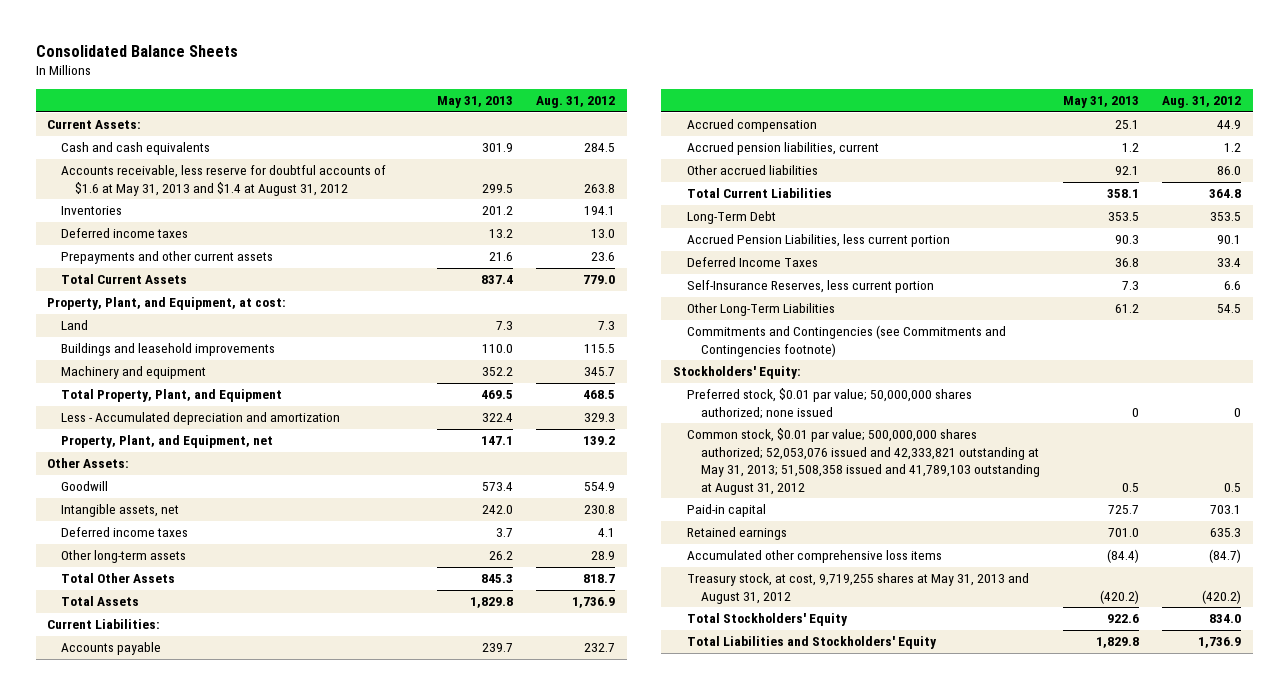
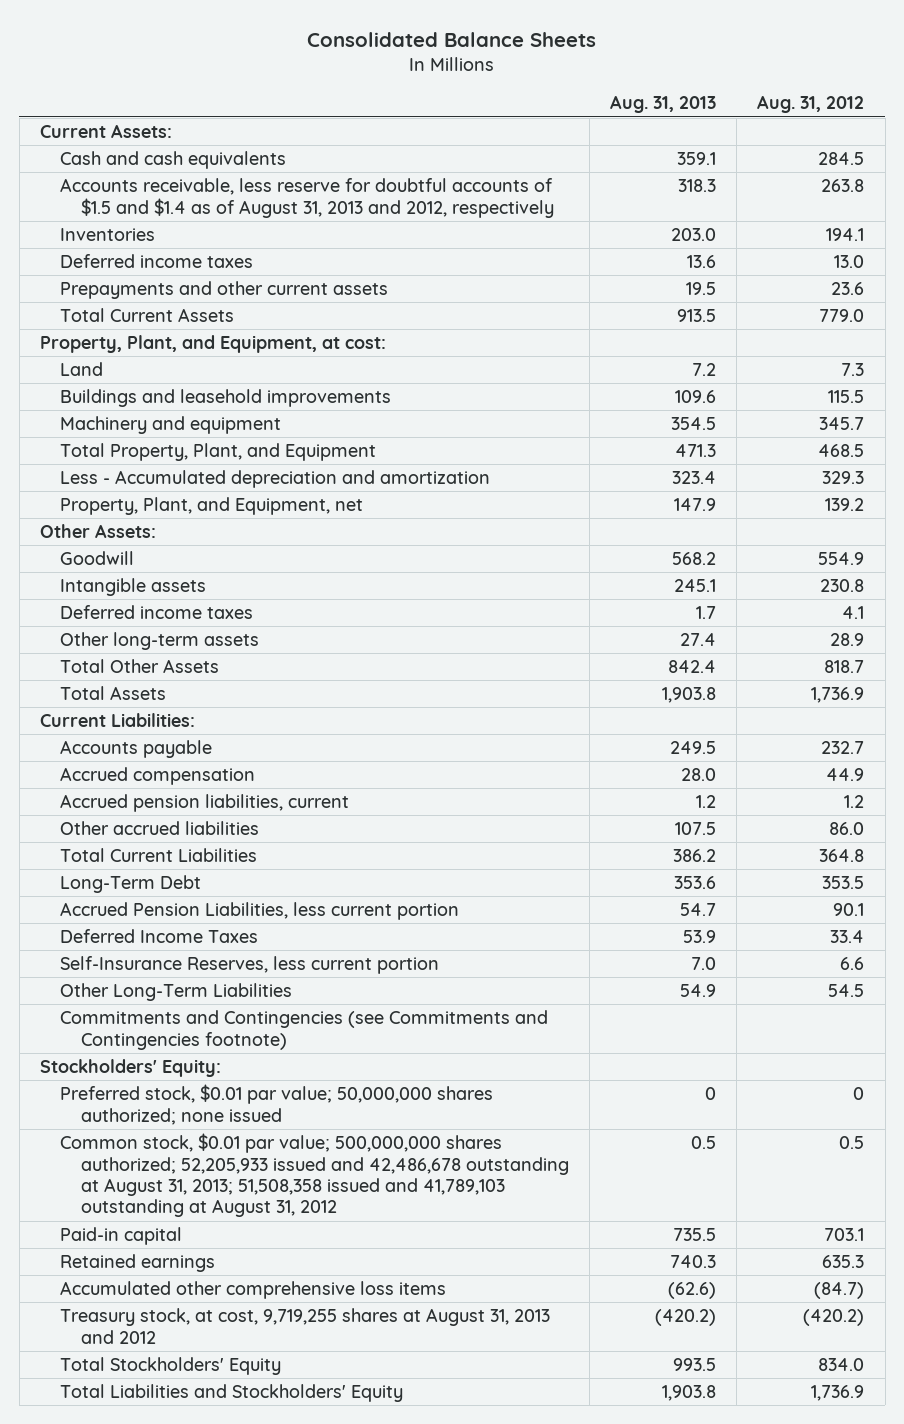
- | May 31, 2013 | Aug. 31, 2012
+ | Aug. 31, 2013 | Aug. 31, 2012
- Accounts receivable, less reserve for doubtful accounts of $1.6 at May 31, 2013 and $1.4 at August 31, 2012 | 299.5 | 263.8
+ Accounts receivable, less reserve for doubtful accounts of $1.5 and $1.4 as of August 31, 2013 and 2012, respectively | 318.3 | 263.8
- Intangible assets, net | 242.0 | 230.8
+ Intangible assets | 245.1 | 230.8
- Common stock, $0.01 par value; 500,000,000 shares authorized; 52,053,076 issued and 42,333,821 outstanding at May 31, 2013; 51,508,358 issued and 41,789,103 outstanding at August 31, 2012 | 0.5 | 0.5
+ Common stock, $0.01 par value; 500,000,000 shares authorized; 52,205,933 issued and 42,486,678 outstanding at August 31, 2013; 51,508,358 issued and 41,789,103 outstanding at August 31, 2012 | 0.5 | 0.5
- Treasury stock, at cost, 9,719,255 shares at May 31, 2013 and August 31, 2012 | (420.2) | (420.2)
+ Treasury stock, at cost, 9,719,255 shares at August 31, 2013 and 2012 | (420.2) | (420.2)

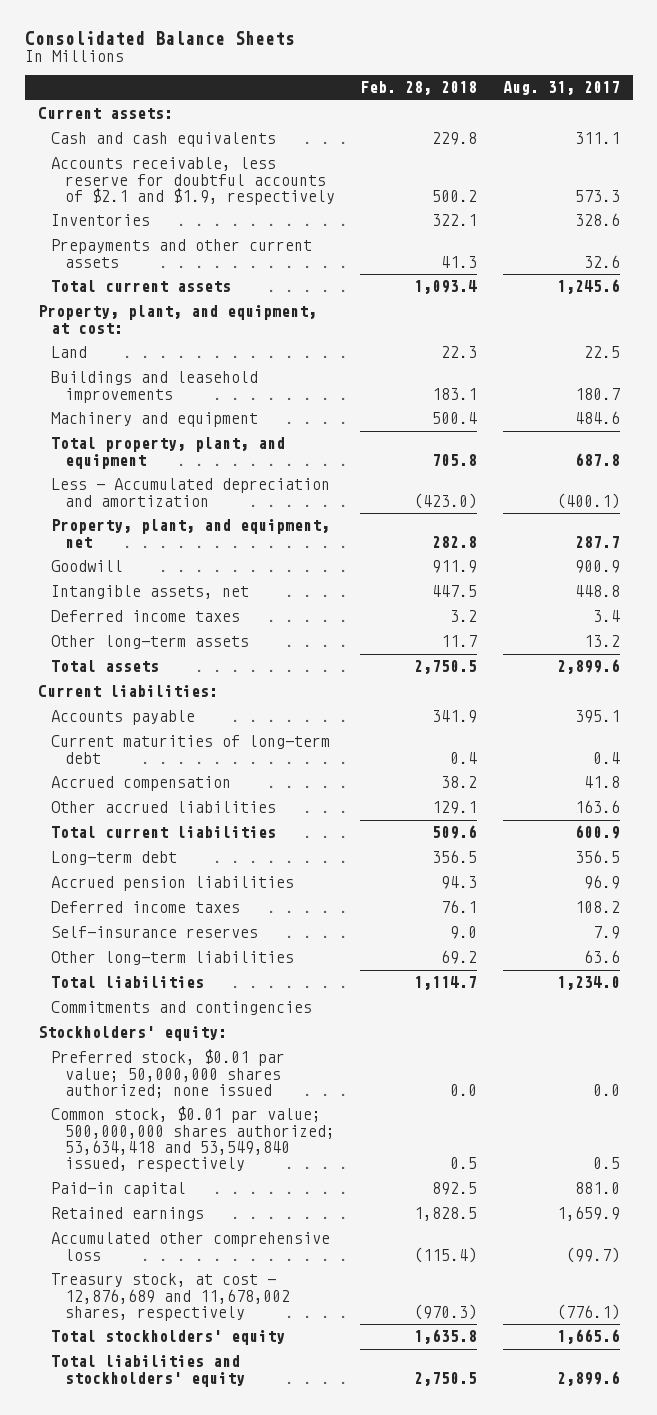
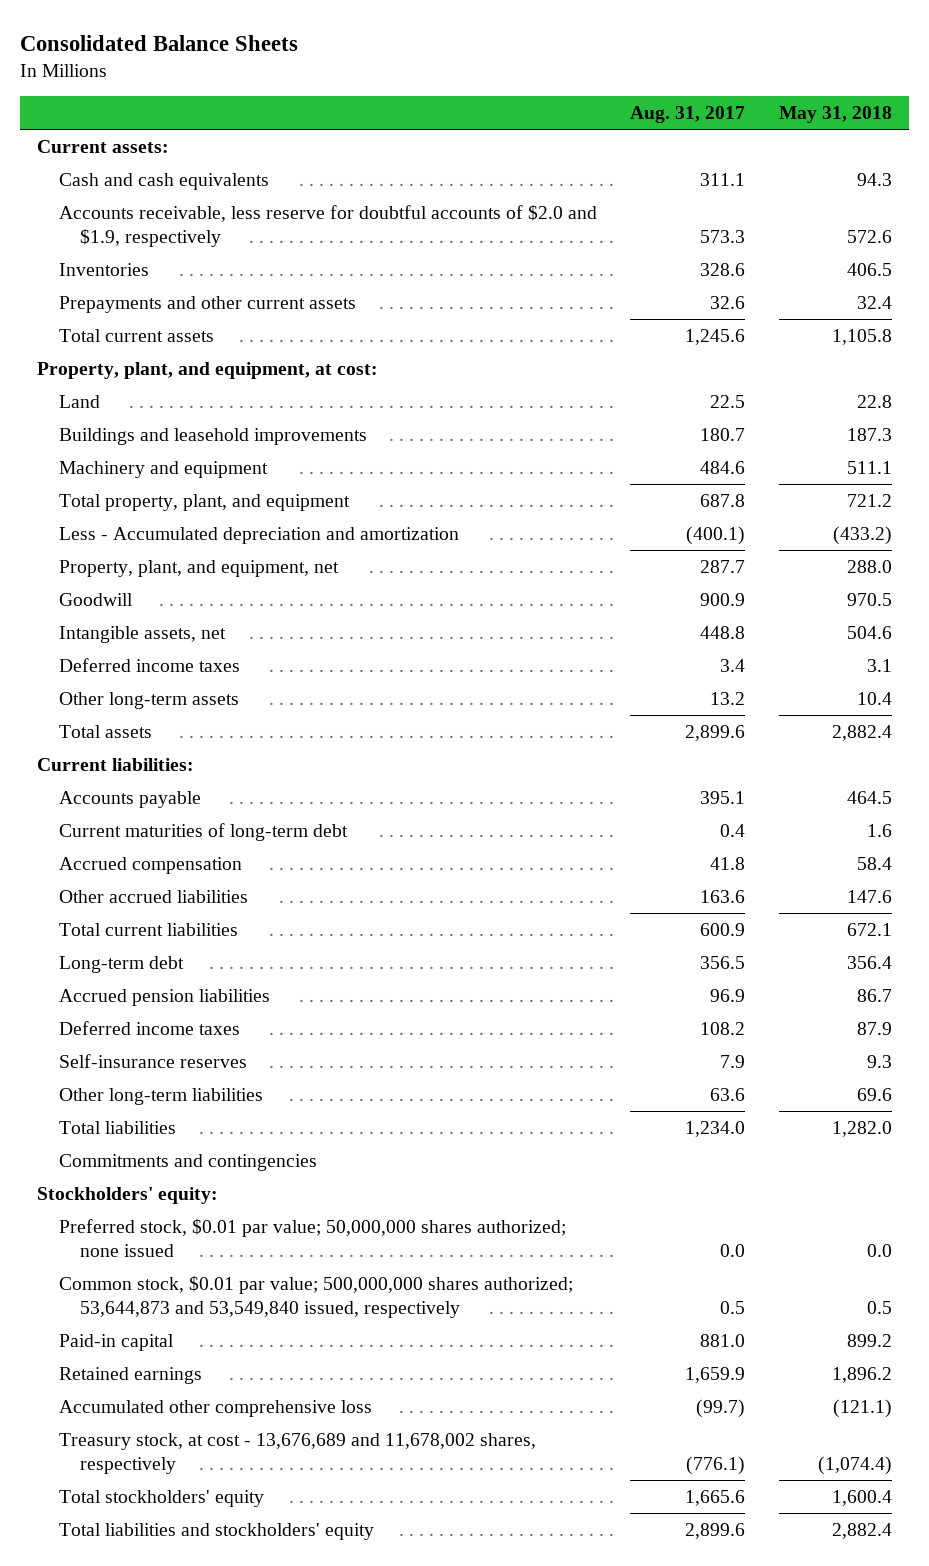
- | Feb. 28, 2018 | Aug. 31, 2017
+ | Aug. 31, 2017 | May 31, 2018
- Accounts receivable, less reserve for doubtful accounts of $2.1 and $1.9, respectively | 500.2 | 573.3
+ Accounts receivable, less reserve for doubtful accounts of $2.0 and $1.9, respectively | 573.3 | 572.6
- Common stock, $0.01 par value; 500,000,000 shares authorized; 53,634,418 and 53,549,840 issued, respectively | 0.5 | 0.5
+ Common stock, $0.01 par value; 500,000,000 shares authorized; 53,644,873 and 53,549,840 issued, respectively | 0.5 | 0.5
- Treasury stock, at cost - 12,876,689 and 11,678,002 shares, respectively | (970.3) | (776.1)
+ Treasury stock, at cost - 13,676,689 and 11,678,002 shares, respectively | (776.1) | (1,074.4)

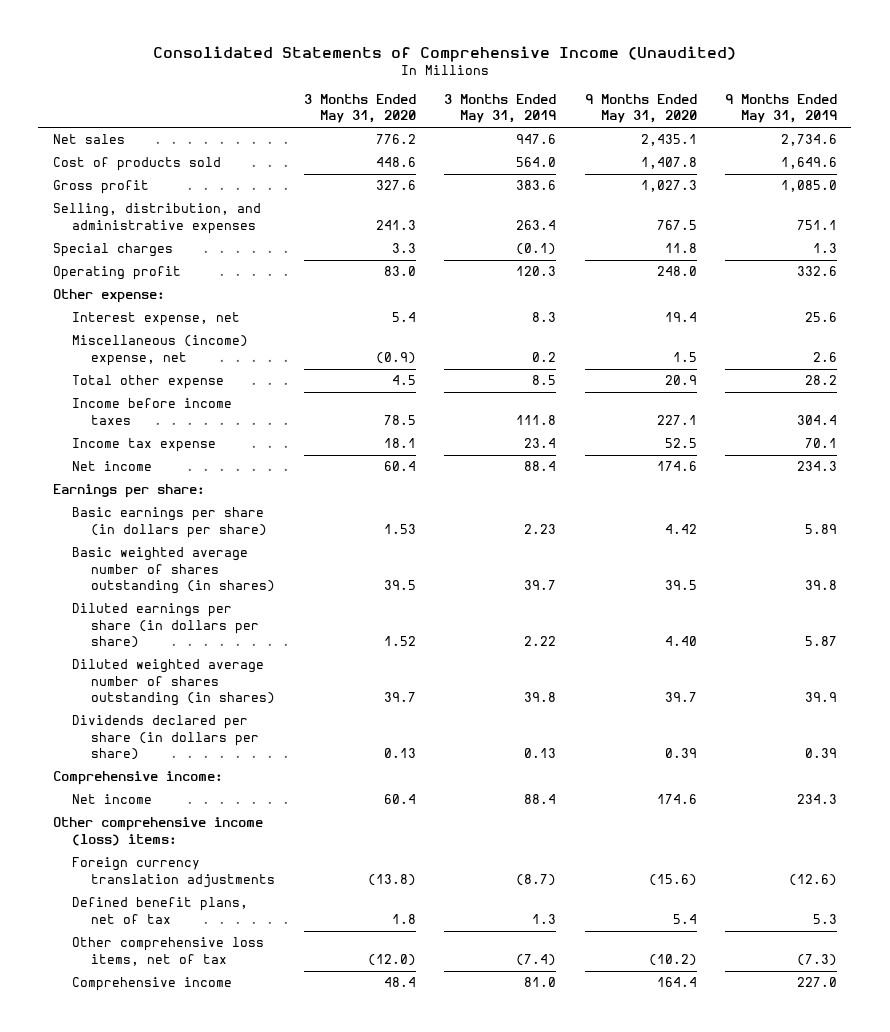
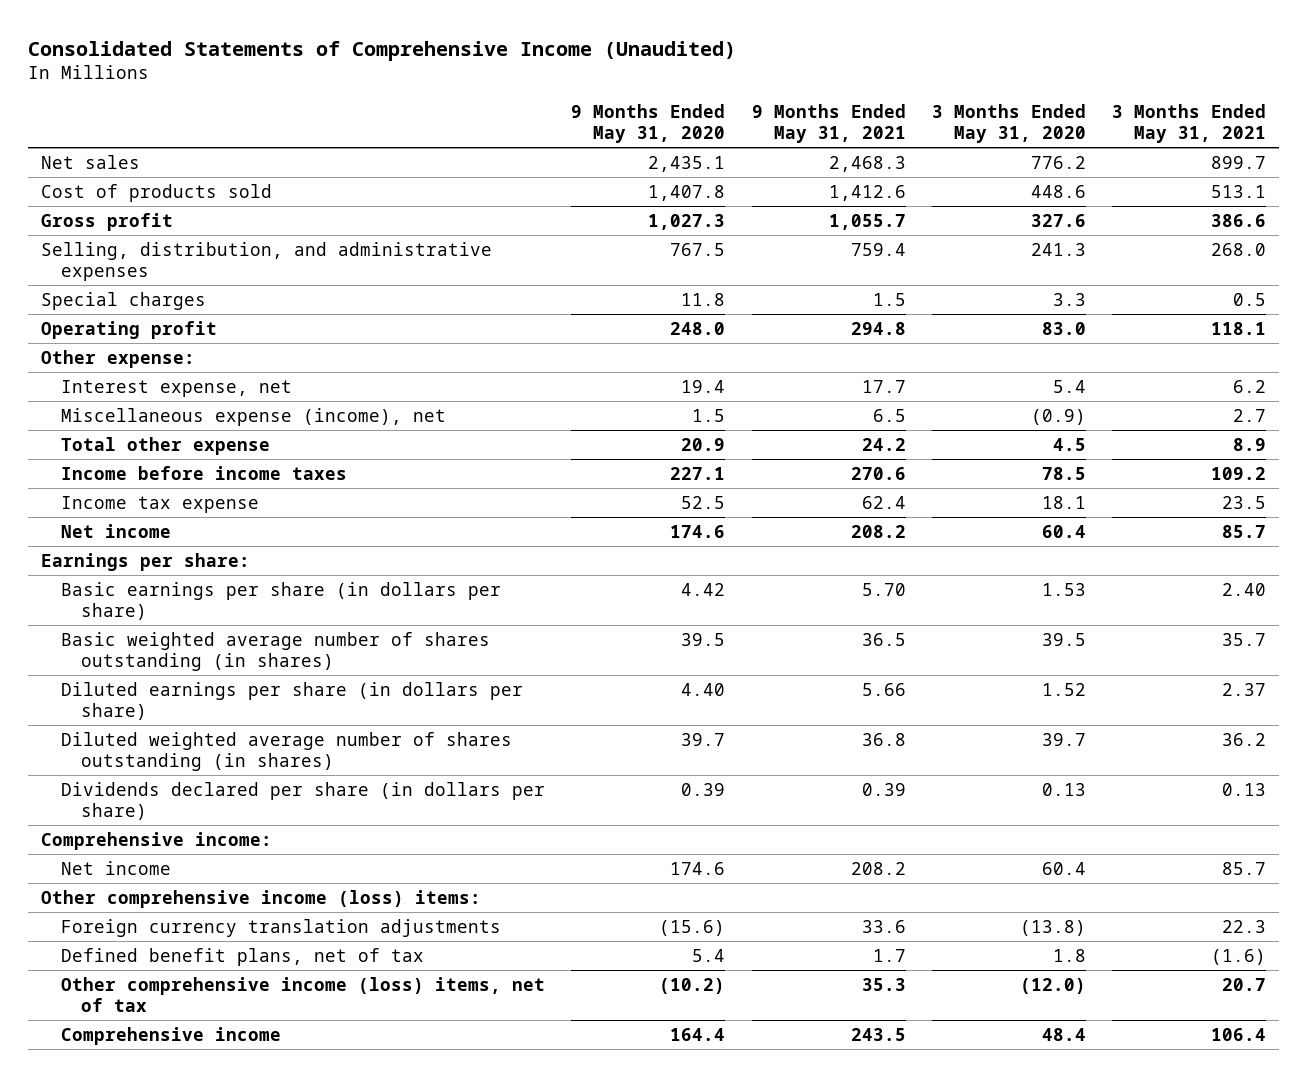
- | 3 Months Ended May 31, 2020 | 3 Months Ended May 31, 2019 | 9 Months Ended May 31, 2020 | 9 Months Ended May 31, 2019
+ | 9 Months Ended May 31, 2020 | 9 Months Ended May 31, 2021 | 3 Months Ended May 31, 2020 | 3 Months Ended May 31, 2021
- Miscellaneous (income) expense, net | (0.9) | 0.2 | 1.5 | 2.6
+ Miscellaneous expense (income), net | 1.5 | 6.5 | (0.9) | 2.7
- Other comprehensive loss items, net of tax | (12.0) | (7.4) | (10.2) | (7.3)
+ Other comprehensive income (loss) items, net of tax | (10.2) | 35.3 | (12.0) | 20.7

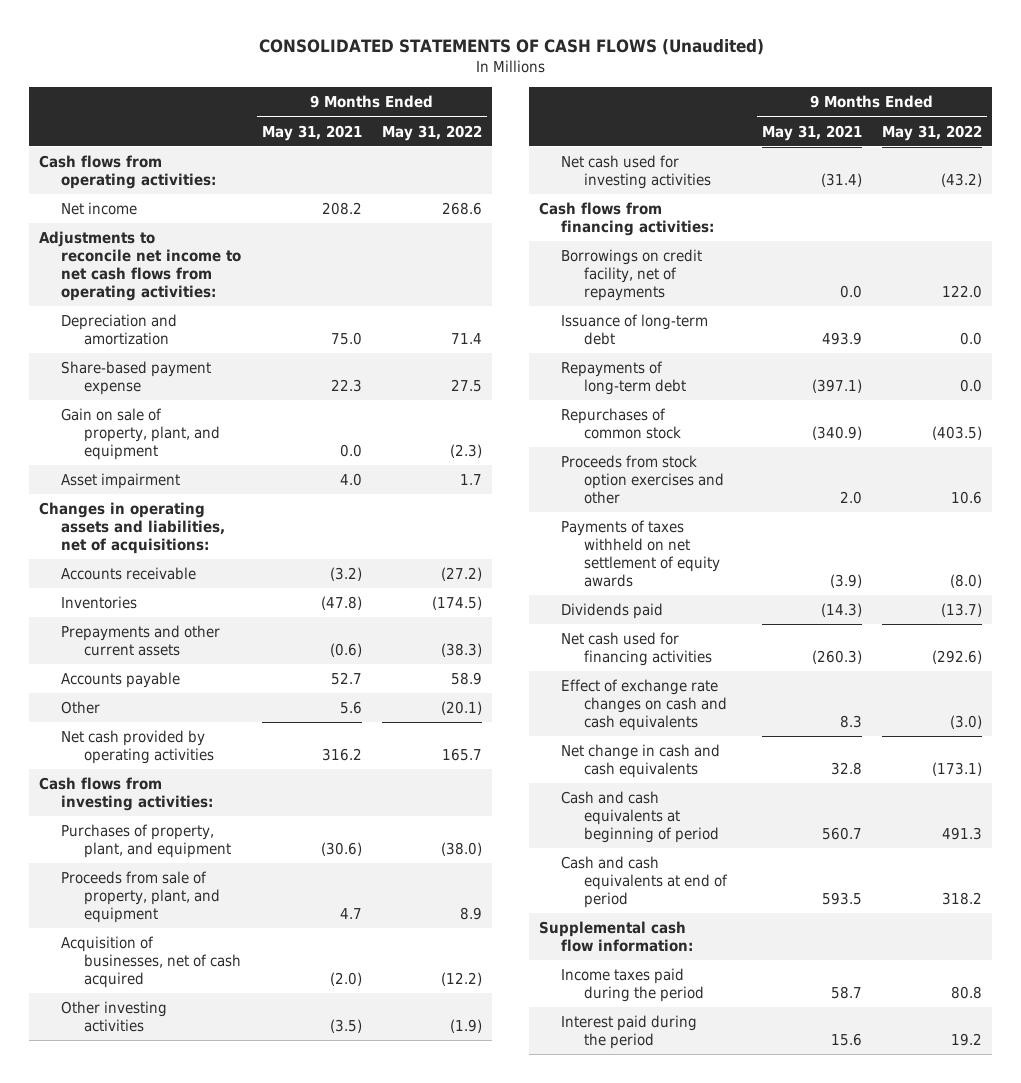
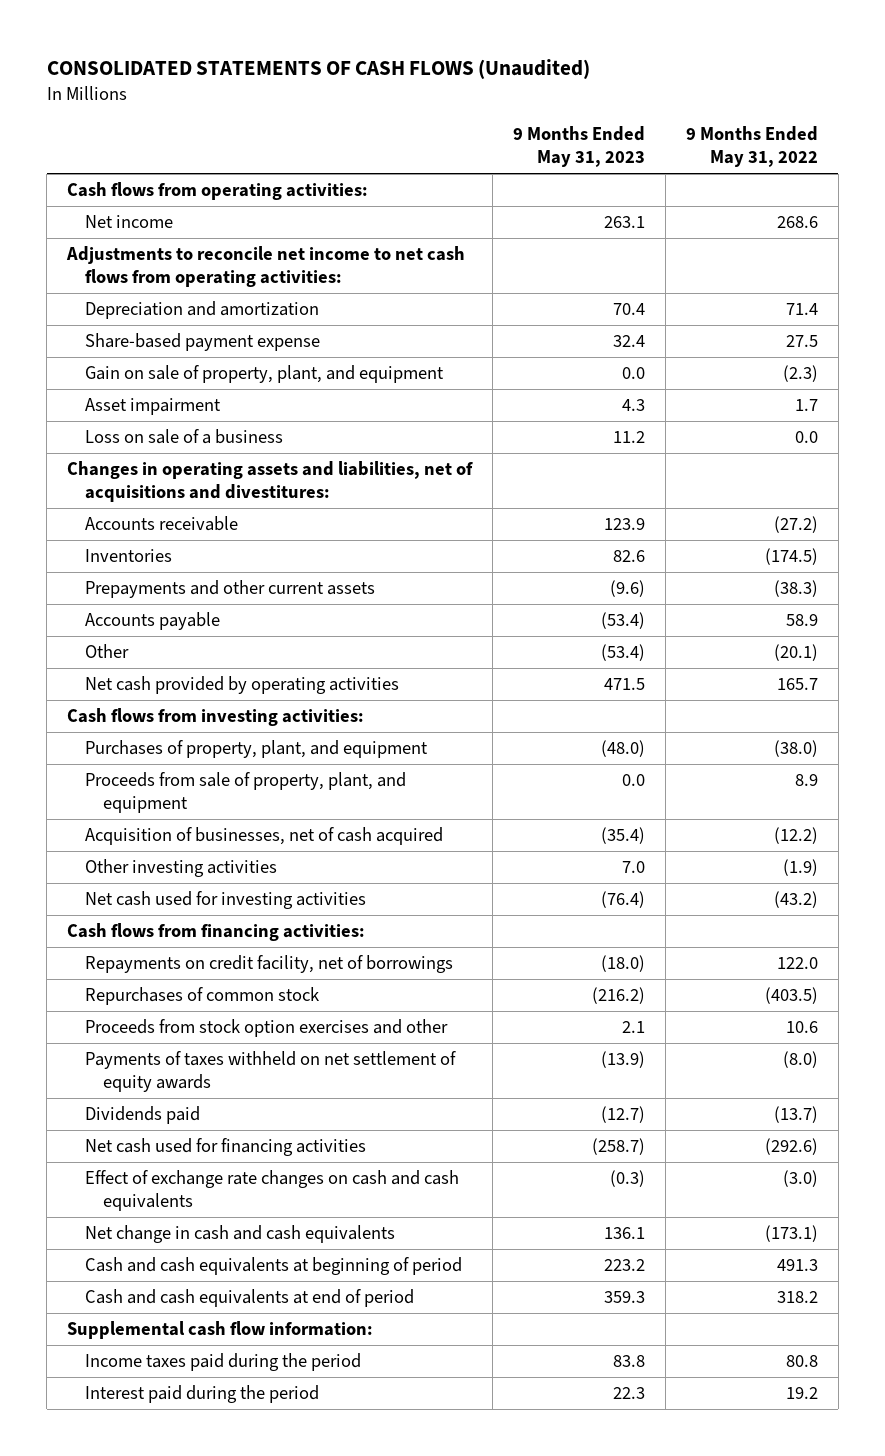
- | 9 Months Ended May 31, 2021 | 9 Months Ended May 31, 2022
+ | 9 Months Ended May 31, 2023 | 9 Months Ended May 31, 2022
- Changes in operating assets and liabilities, net of acquisitions:
+ Loss on sale of a business | 11.2 | 0.0
+ Changes in operating assets and liabilities, net of acquisitions and divestitures:
- Borrowings on credit facility, net of repayments | 0.0 | 122.0
- Issuance of long-term debt | 493.9 | 0.0
- Repayments of long-term debt | (397.1) | 0.0
+ Repayments on credit facility, net of borrowings | (18.0) | 122.0

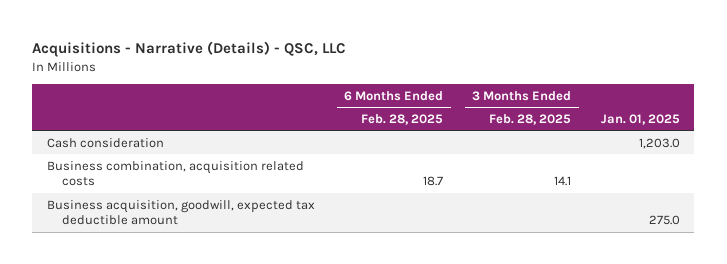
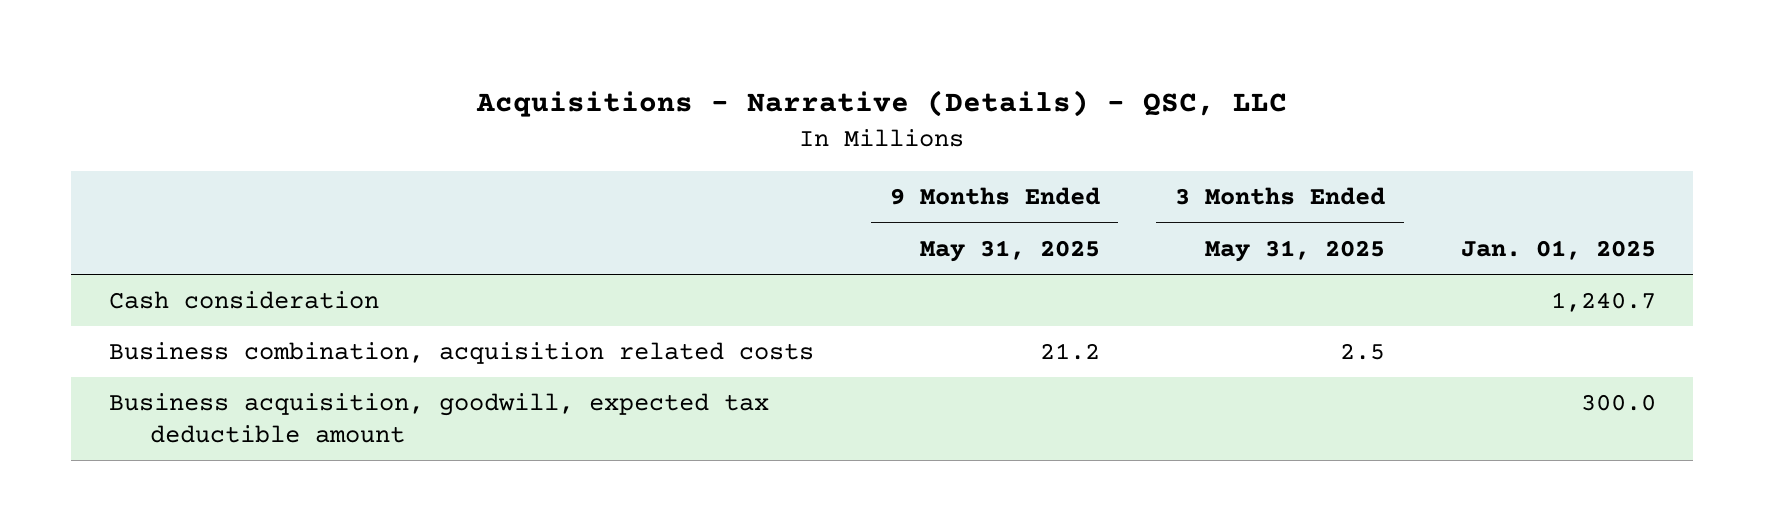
- | 6 Months Ended Feb. 28, 2025 | 3 Months Ended Feb. 28, 2025 | Jan. 01, 2025
+ | 9 Months Ended May 31, 2025 | 3 Months Ended May 31, 2025 | Jan. 01, 2025
- Cash consideration | | | 1,203.0
+ Cash consideration | | | 1,240.7
- Business acquisition, goodwill, expected tax deductible amount | | | 275.0
+ Business acquisition, goodwill, expected tax deductible amount | | | 300.0

